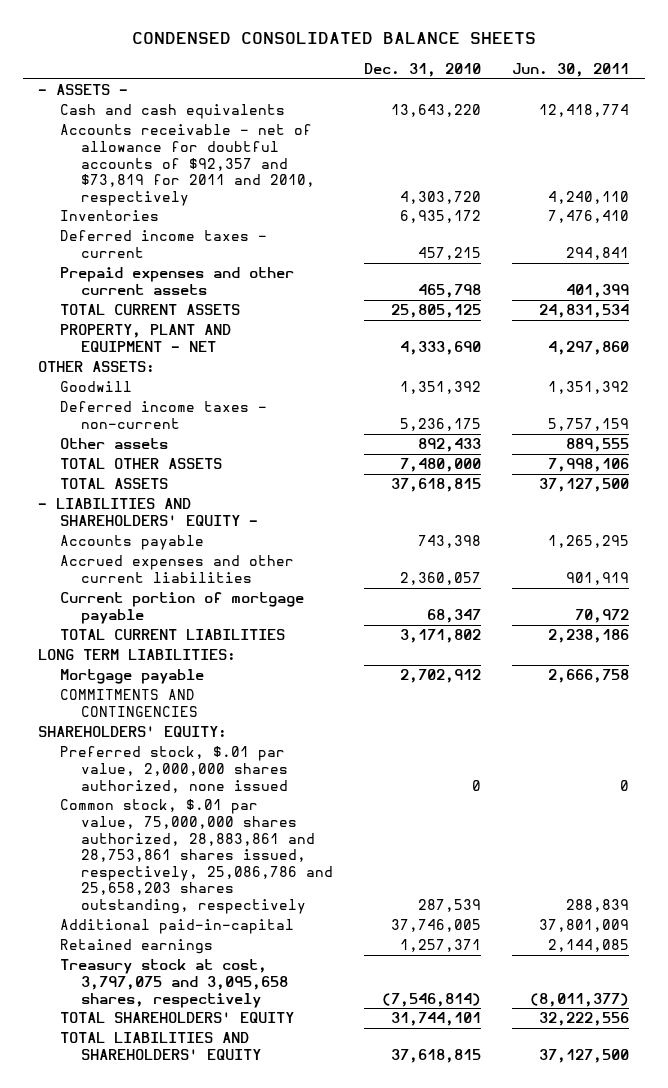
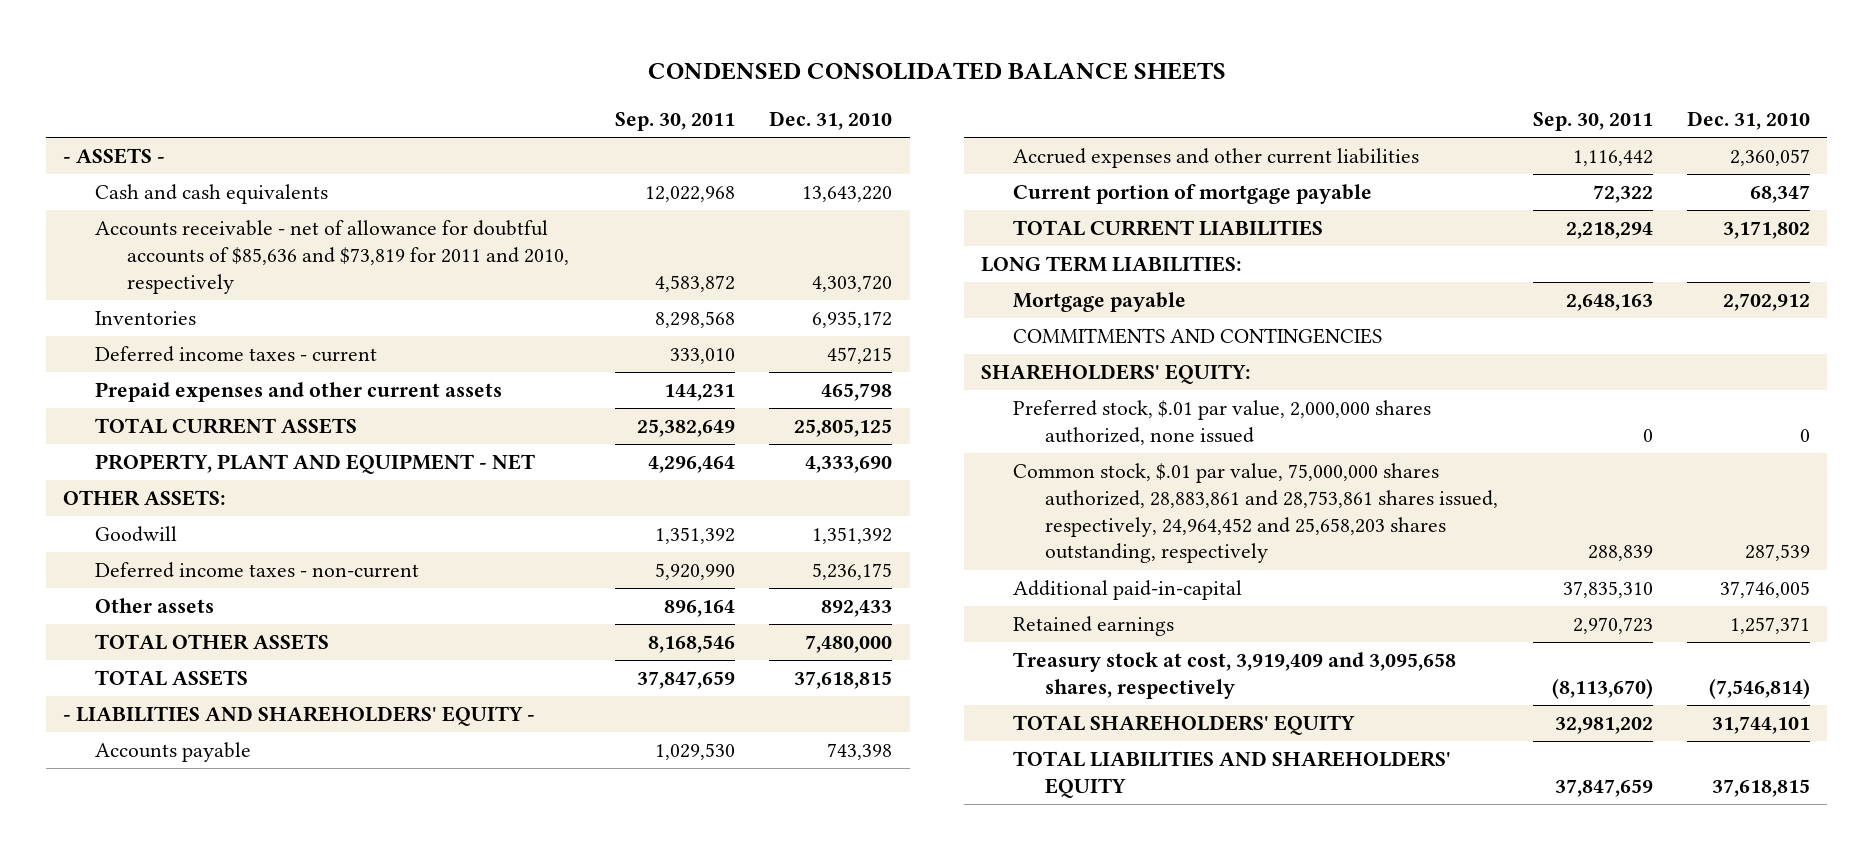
- | Dec. 31, 2010 | Jun. 30, 2011
+ | Sep. 30, 2011 | Dec. 31, 2010
- Accounts receivable - net of allowance for doubtful accounts of $92,357 and $73,819 for 2011 and 2010, respectively | 4,303,720 | 4,240,110
+ Accounts receivable - net of allowance for doubtful accounts of $85,636 and $73,819 for 2011 and 2010, respectively | 4,583,872 | 4,303,720
- Common stock, $.01 par value, 75,000,000 shares authorized, 28,883,861 and 28,753,861 shares issued, respectively, 25,086,786 and 25,658,203 shares outstanding, respectively | 287,539 | 288,839
+ Common stock, $.01 par value, 75,000,000 shares authorized, 28,883,861 and 28,753,861 shares issued, respectively, 24,964,452 and 25,658,203 shares outstanding, respectively | 288,839 | 287,539
- Treasury stock at cost, 3,797,075 and 3,095,658 shares, respectively | (7,546,814) | (8,011,377)
+ Treasury stock at cost, 3,919,409 and 3,095,658 shares, respectively | (8,113,670) | (7,546,814)

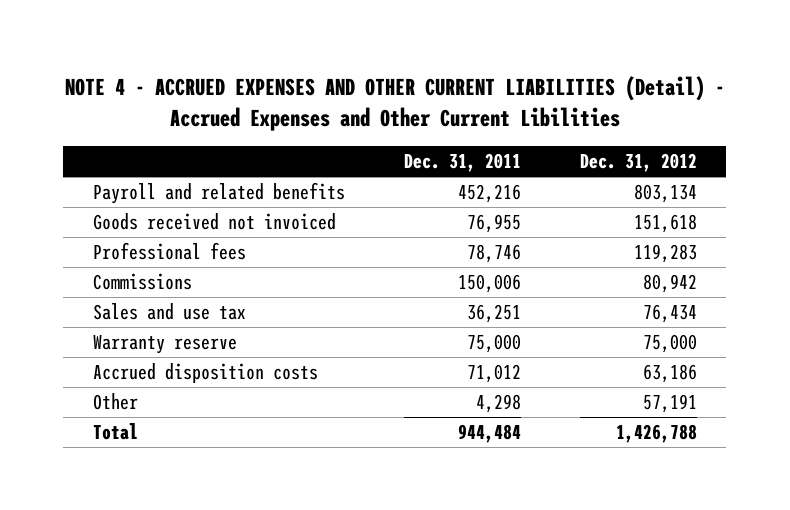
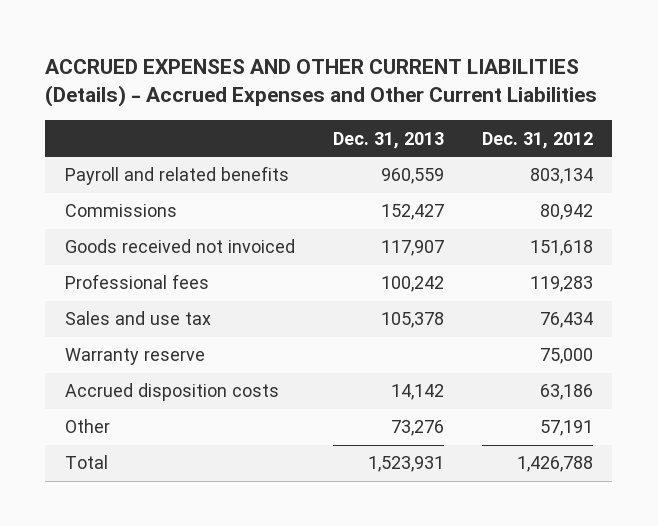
- NOTE 4 - ACCRUED EXPENSES AND OTHER CURRENT LIABILITIES (Detail) - Accrued Expenses and Other Current Libilities
+ ACCRUED EXPENSES AND OTHER CURRENT LIABILITIES (Details) - Accrued Expenses and Other Current Liabilities
- | Dec. 31, 2011 | Dec. 31, 2012
+ | Dec. 31, 2013 | Dec. 31, 2012
moved up: Commissions | 152,427 | 80,942

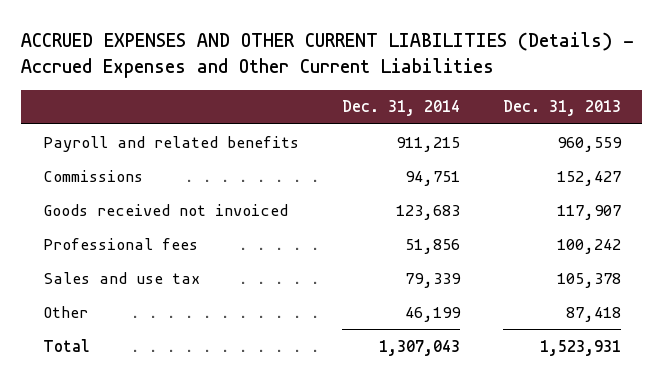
- | Dec. 31, 2013 | Dec. 31, 2012
+ | Dec. 31, 2014 | Dec. 31, 2013
- Warranty reserve | | 75,000
- Accrued disposition costs | 14,142 | 63,186
- Other | 73,276 | 57,191
+ Other | 46,199 | 87,418

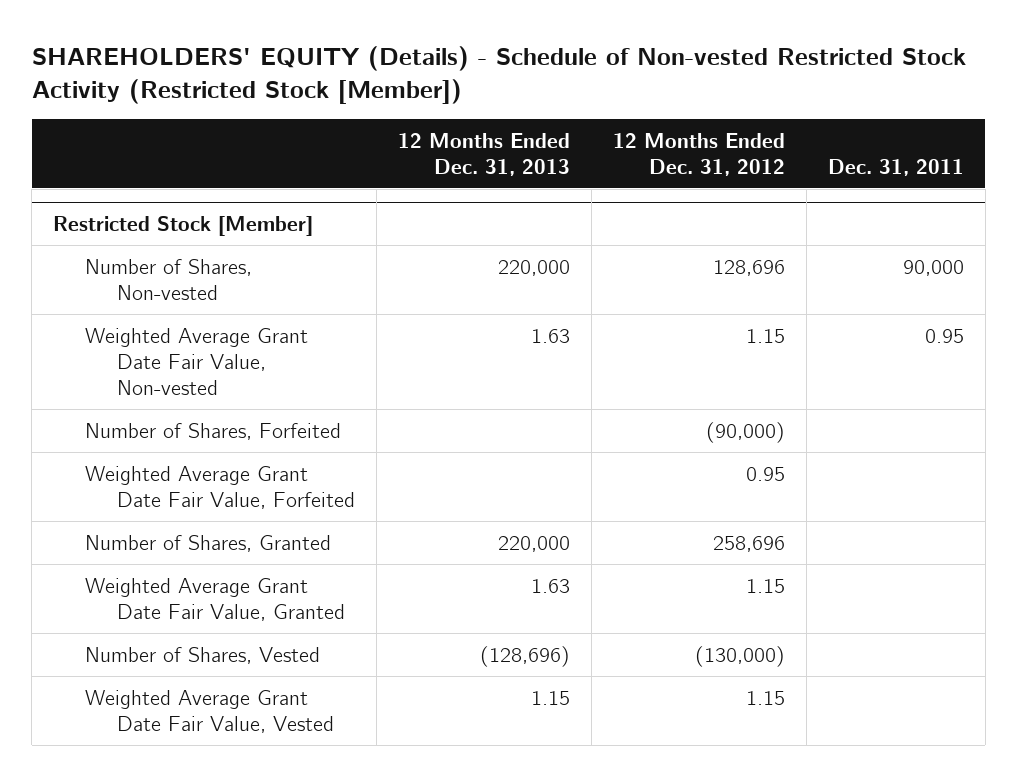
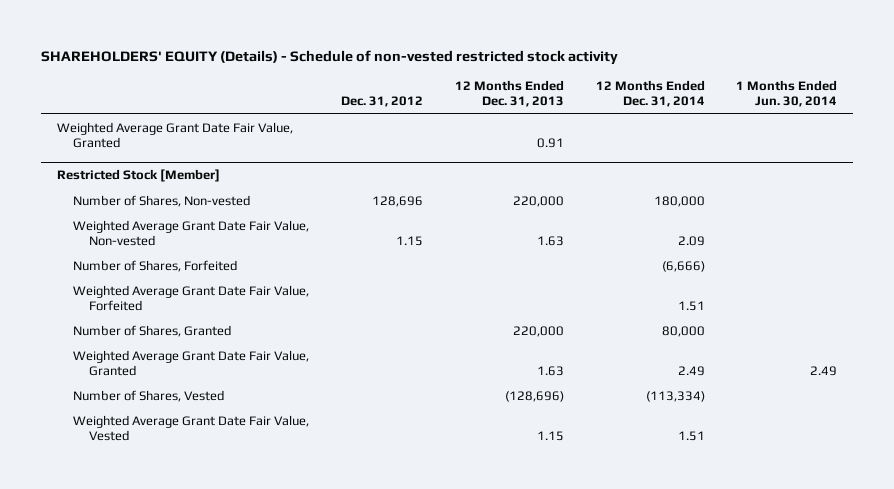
- SHAREHOLDERS' EQUITY (Details) - Schedule of Non-vested Restricted Stock Activity (Restricted Stock [Member])
+ SHAREHOLDERS' EQUITY (Details) - Schedule of non-vested restricted stock activity
- | 12 Months Ended Dec. 31, 2013 | 12 Months Ended Dec. 31, 2012 | Dec. 31, 2011
+ | Dec. 31, 2012 | 12 Months Ended Dec. 31, 2013 | 12 Months Ended Dec. 31, 2014 | 1 Months Ended Jun. 30, 2014
+ Weighted Average Grant Date Fair Value, Granted | | 0.91 | |

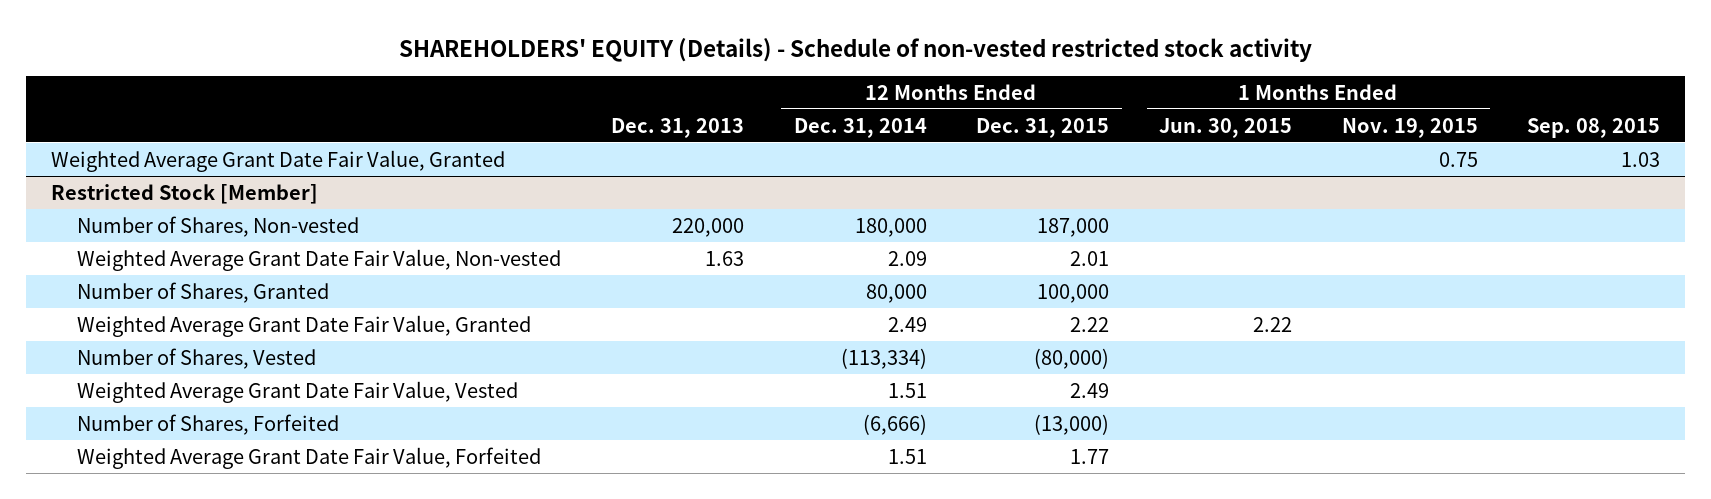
- | Dec. 31, 2012 | 12 Months Ended Dec. 31, 2013 | 12 Months Ended Dec. 31, 2014 | 1 Months Ended Jun. 30, 2014
+ | Dec. 31, 2013 | 12 Months Ended Dec. 31, 2014 | 12 Months Ended Dec. 31, 2015 | 1 Months Ended Jun. 30, 2015 | 1 Months Ended Nov. 19, 2015 | Sep. 08, 2015
@ Restricted Stock [Member]
moved down: Number of Shares, Forfeited | | (6,666) | (13,000) | | |
moved down: Weighted Average Grant Date Fair Value, Forfeited | | 1.51 | 1.77 | | |

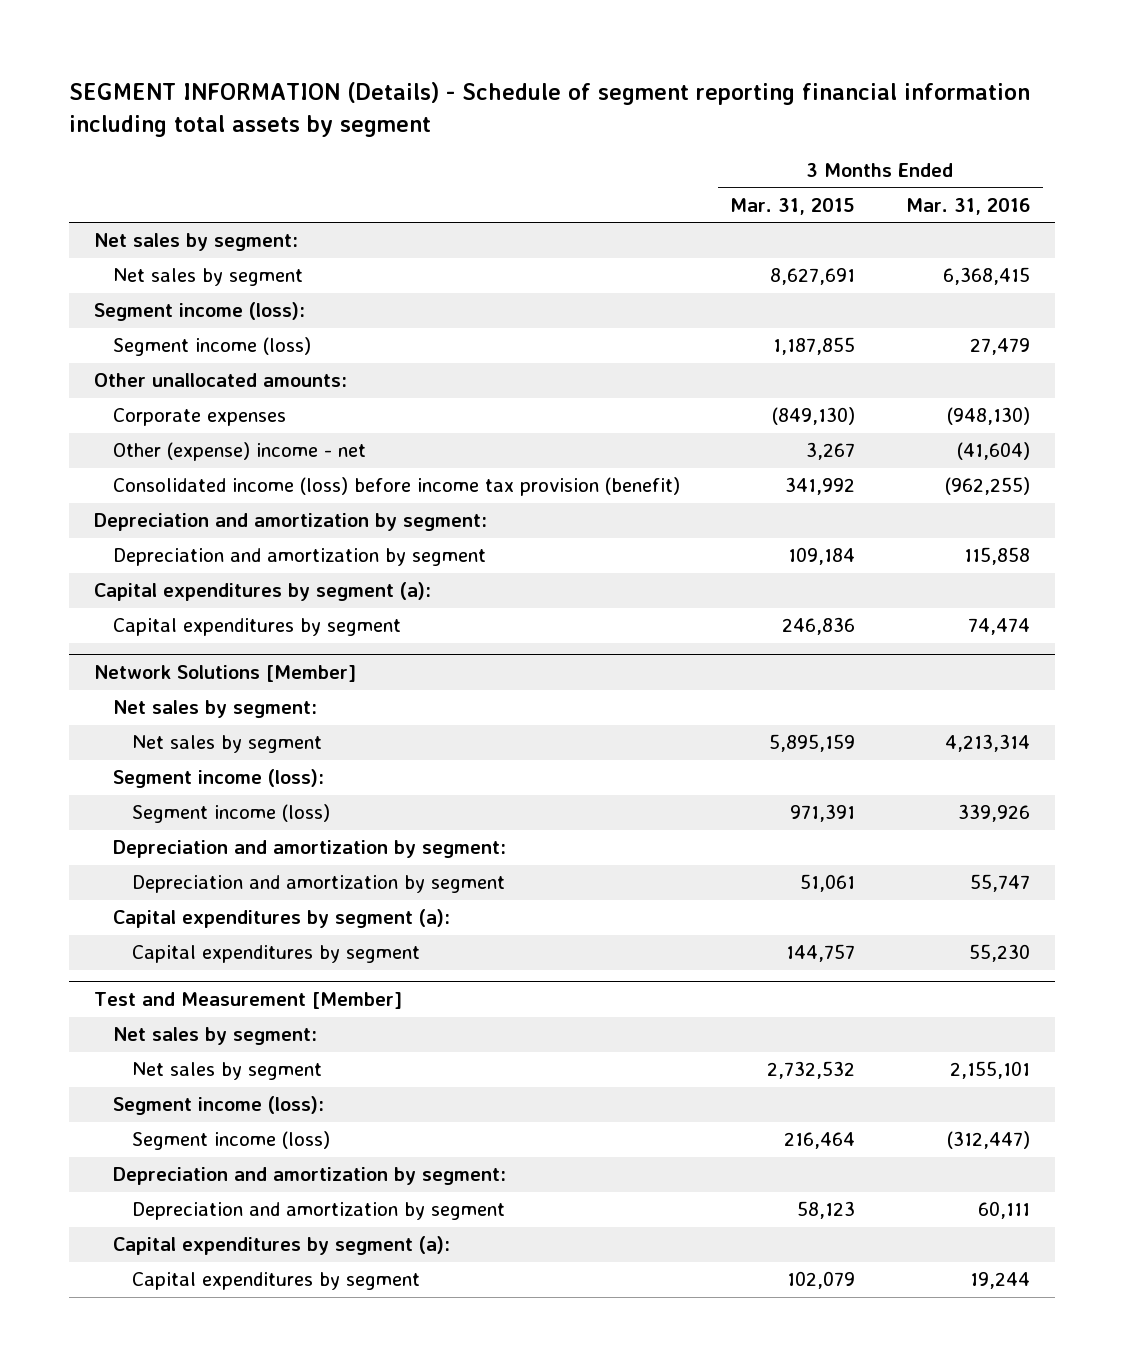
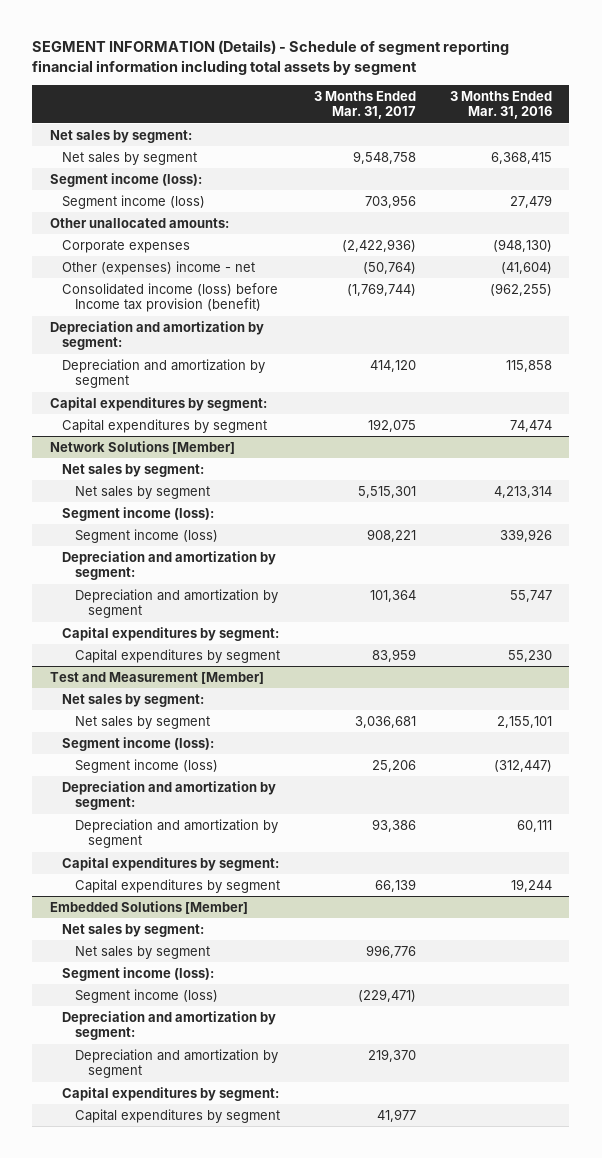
- | 3 Months Ended Mar. 31, 2015 | 3 Months Ended Mar. 31, 2016
+ | 3 Months Ended Mar. 31, 2017 | 3 Months Ended Mar. 31, 2016
- Other (expense) income - net | 3,267 | (41,604)
- Consolidated income (loss) before income tax provision (benefit) | 341,992 | (962,255)
+ Other (expenses) income - net | (50,764) | (41,604)
+ Consolidated income (loss) before Income tax provision (benefit) | (1,769,744) | (962,255)
- Capital expenditures by segment (a):
+ Capital expenditures by segment:
@ Network Solutions [Member]
- Capital expenditures by segment (a):
+ Capital expenditures by segment:
@ Test and Measurement [Member]
- Capital expenditures by segment (a):
+ Capital expenditures by segment:
+ Embedded Solutions [Member]
+ Net sales by segment:
+ Net sales by segment | 996,776 |
+ Segment income (loss):
+ Segment income (loss) | (229,471) |
+ Depreciation and amortization by segment:
+ Depreciation and amortization by segment | 219,370 |
+ Capital expenditures by segment:
+ Capital expenditures by segment | 41,977 |

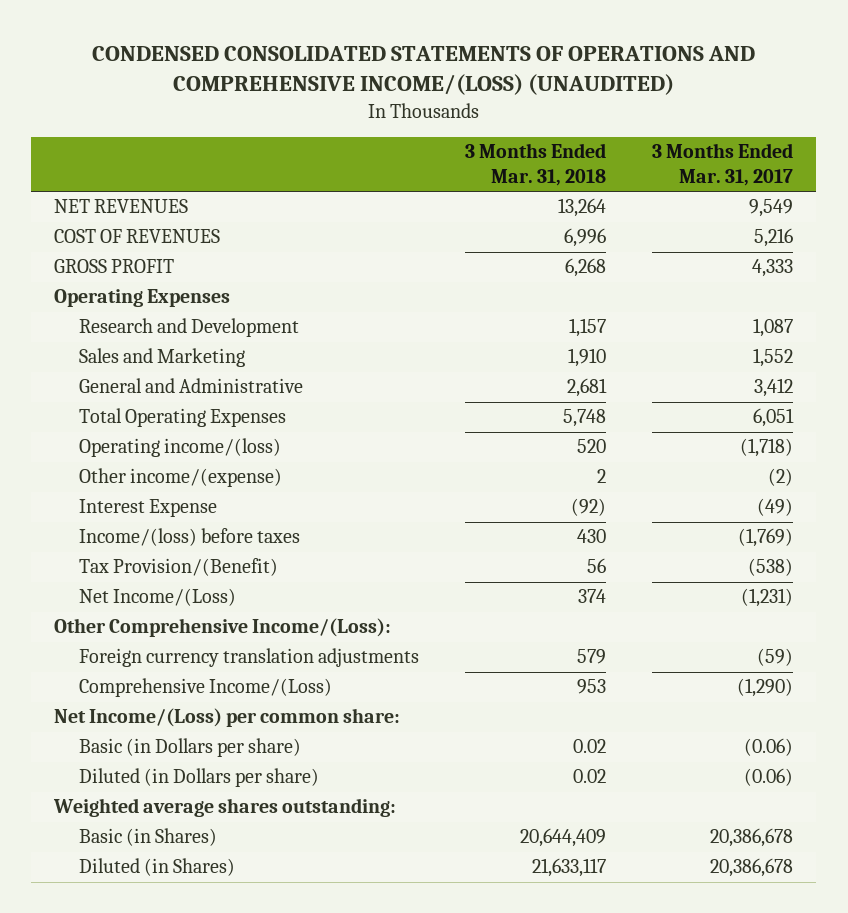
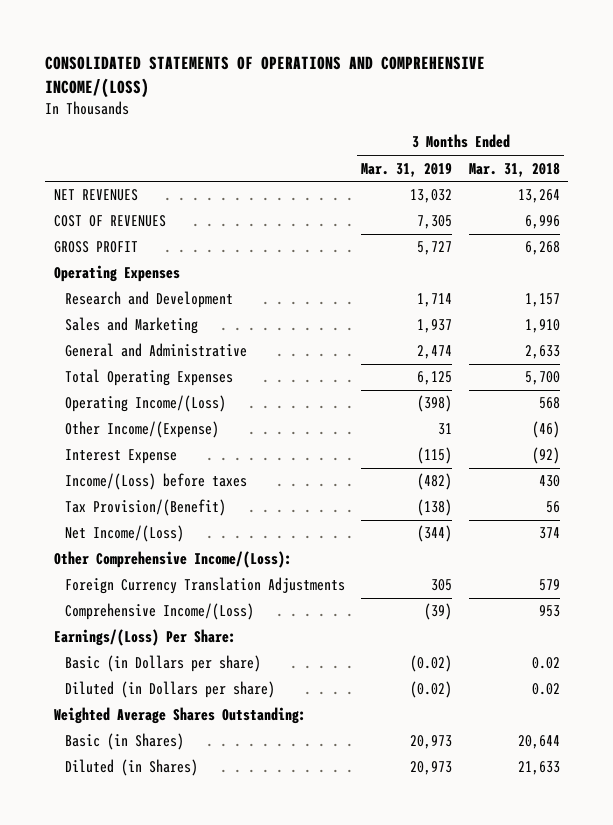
- CONDENSED CONSOLIDATED STATEMENTS OF OPERATIONS AND COMPREHENSIVE INCOME/(LOSS) (UNAUDITED)
+ CONSOLIDATED STATEMENTS OF OPERATIONS AND COMPREHENSIVE INCOME/(LOSS)
- | 3 Months Ended Mar. 31, 2018 | 3 Months Ended Mar. 31, 2017
+ | 3 Months Ended Mar. 31, 2019 | 3 Months Ended Mar. 31, 2018
- General and Administrative | 2,681 | 3,412
- Total Operating Expenses | 5,748 | 6,051
- Operating income/(loss) | 520 | (1,718)
- Other income/(expense) | 2 | (2)
+ General and Administrative | 2,474 | 2,633
+ Total Operating Expenses | 6,125 | 5,700
+ Operating Income/(Loss) | (398) | 568
+ Other Income/(Expense) | 31 | (46)
- Income/(loss) before taxes | 430 | (1,769)
+ Income/(Loss) before taxes | (482) | 430
- Foreign currency translation adjustments | 579 | (59)
+ Foreign Currency Translation Adjustments | 305 | 579
- Net Income/(Loss) per common share:
+ Earnings/(Loss) Per Share:
- Weighted average shares outstanding:
- Basic (in Shares) | 20,644,409 | 20,386,678
- Diluted (in Shares) | 21,633,117 | 20,386,678
+ Weighted Average Shares Outstanding:
+ Basic (in Shares) | 20,973 | 20,644
+ Diluted (in Shares) | 20,973 | 21,633

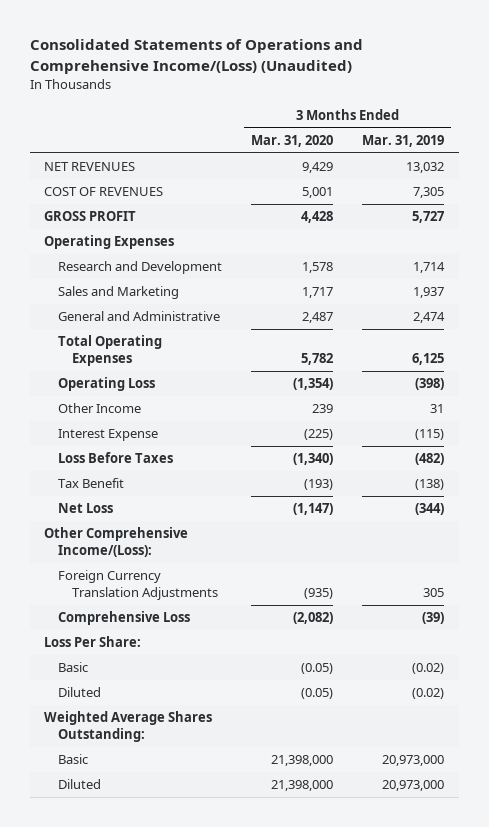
- CONSOLIDATED STATEMENTS OF OPERATIONS AND COMPREHENSIVE INCOME/(LOSS)
+ Consolidated Statements of Operations and Comprehensive Income/(Loss) (Unaudited)
- | 3 Months Ended Mar. 31, 2019 | 3 Months Ended Mar. 31, 2018
+ | 3 Months Ended Mar. 31, 2020 | 3 Months Ended Mar. 31, 2019
- Operating Income/(Loss) | (398) | 568
- Other Income/(Expense) | 31 | (46)
+ Operating Loss | (1,354) | (398)
+ Other Income | 239 | 31
- Income/(Loss) before taxes | (482) | 430
- Tax Provision/(Benefit) | (138) | 56
- Net Income/(Loss) | (344) | 374
+ Loss Before Taxes | (1,340) | (482)
+ Tax Benefit | (193) | (138)
+ Net Loss | (1,147) | (344)
- Comprehensive Income/(Loss) | (39) | 953
- Earnings/(Loss) Per Share:
- Basic (in Dollars per share) | (0.02) | 0.02
- Diluted (in Dollars per share) | (0.02) | 0.02
+ Comprehensive Loss | (2,082) | (39)
+ Loss Per Share:
+ Basic | (0.05) | (0.02)
+ Diluted | (0.05) | (0.02)
- Basic (in Shares) | 20,973 | 20,644
- Diluted (in Shares) | 20,973 | 21,633
+ Basic | 21,398,000 | 20,973,000
+ Diluted | 21,398,000 | 20,973,000

